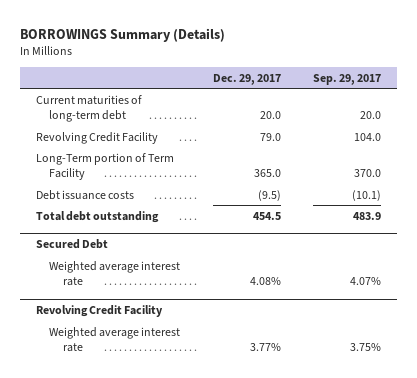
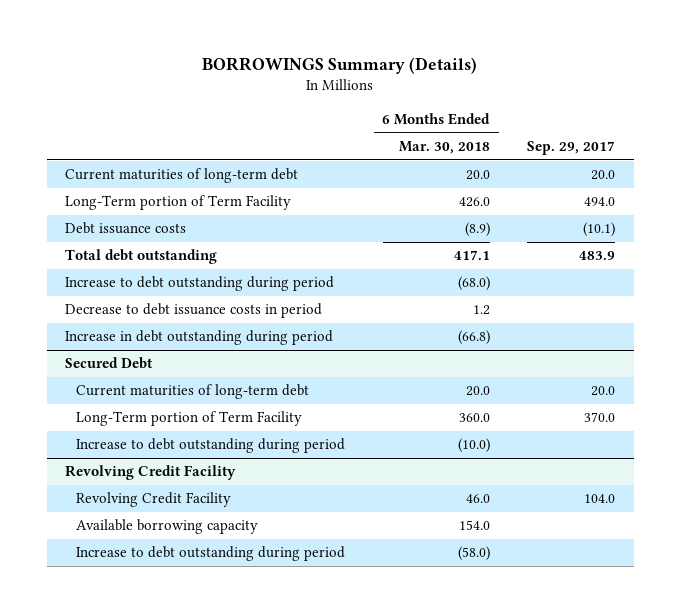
- | Dec. 29, 2017 | Sep. 29, 2017
+ | 6 Months Ended Mar. 30, 2018 | Sep. 29, 2017
- Revolving Credit Facility | 79.0 | 104.0
- Long-Term portion of Term Facility | 365.0 | 370.0
+ Long-Term portion of Term Facility | 426.0 | 494.0
+ Increase to debt outstanding during period | (68.0) |
+ Decrease to debt issuance costs in period | 1.2 |
+ Increase in debt outstanding during period | (66.8) |
@ Secured Debt
- Weighted average interest rate | 4.08% | 4.07%
+ Current maturities of long-term debt | 20.0 | 20.0
+ Long-Term portion of Term Facility | 360.0 | 370.0
+ Increase to debt outstanding during period | (10.0) |
@ Revolving Credit Facility
- Weighted average interest rate | 3.77% | 3.75%
+ Revolving Credit Facility | 46.0 | 104.0
+ Available borrowing capacity | 154.0 |
+ Increase to debt outstanding during period | (58.0) |

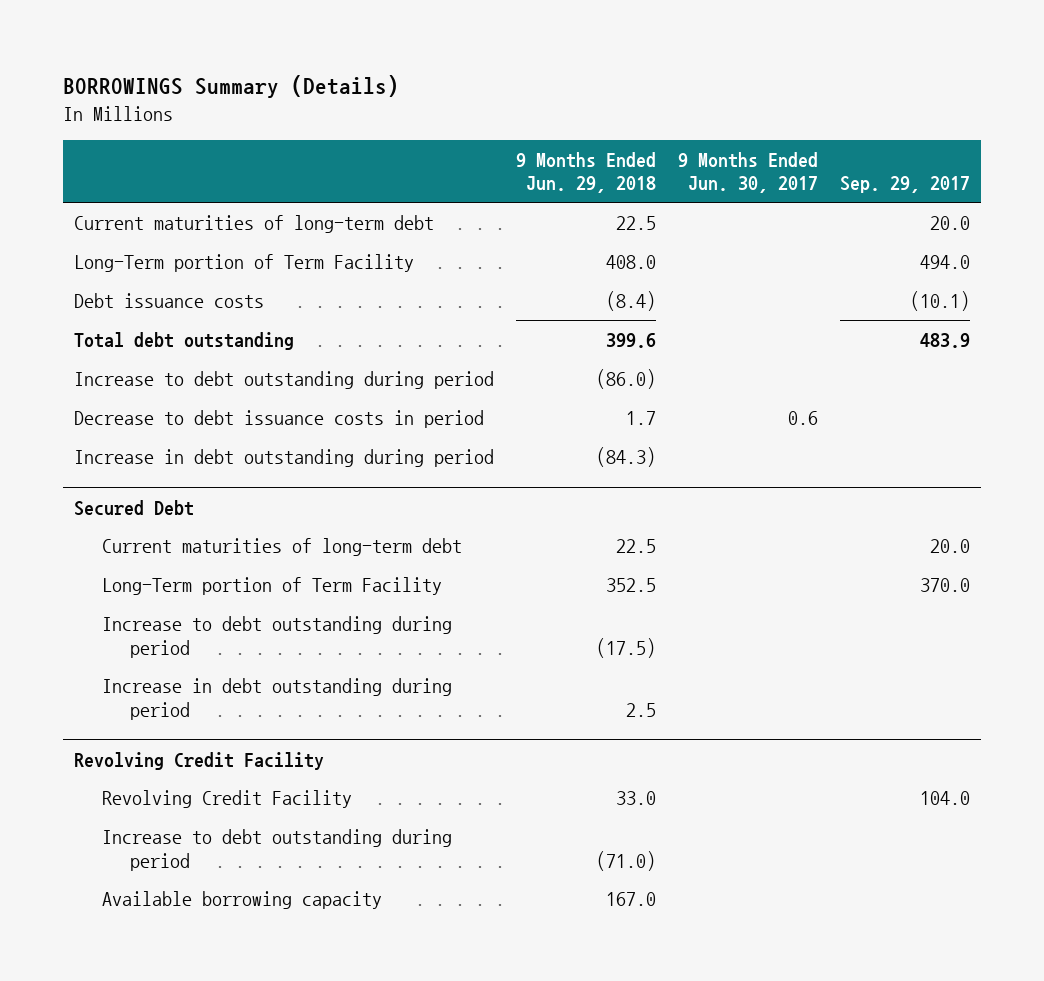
- | 6 Months Ended Mar. 30, 2018 | Sep. 29, 2017
+ | 9 Months Ended Jun. 29, 2018 | 9 Months Ended Jun. 30, 2017 | Sep. 29, 2017
@ Secured Debt
+ Increase in debt outstanding during period | 2.5 | |
@ Revolving Credit Facility
moved down: Available borrowing capacity | 167.0 | |

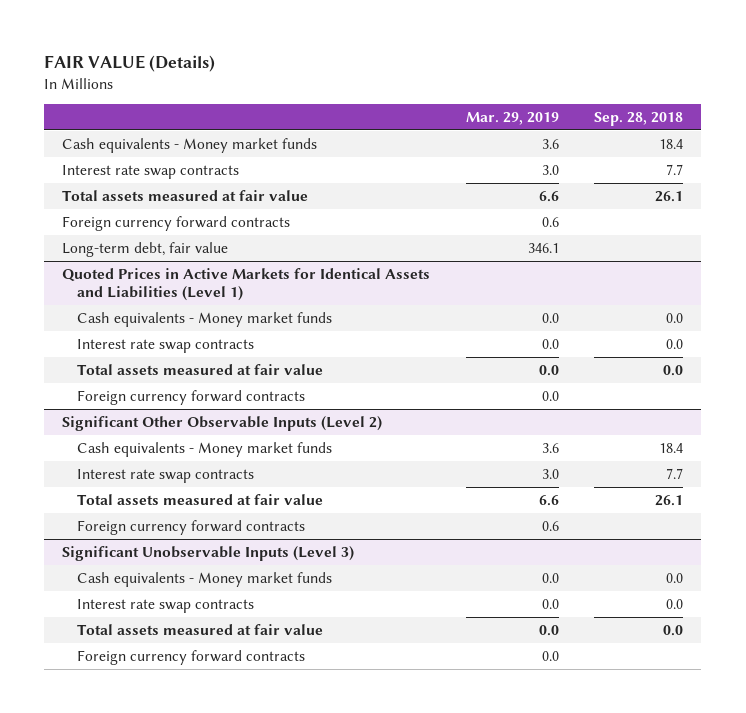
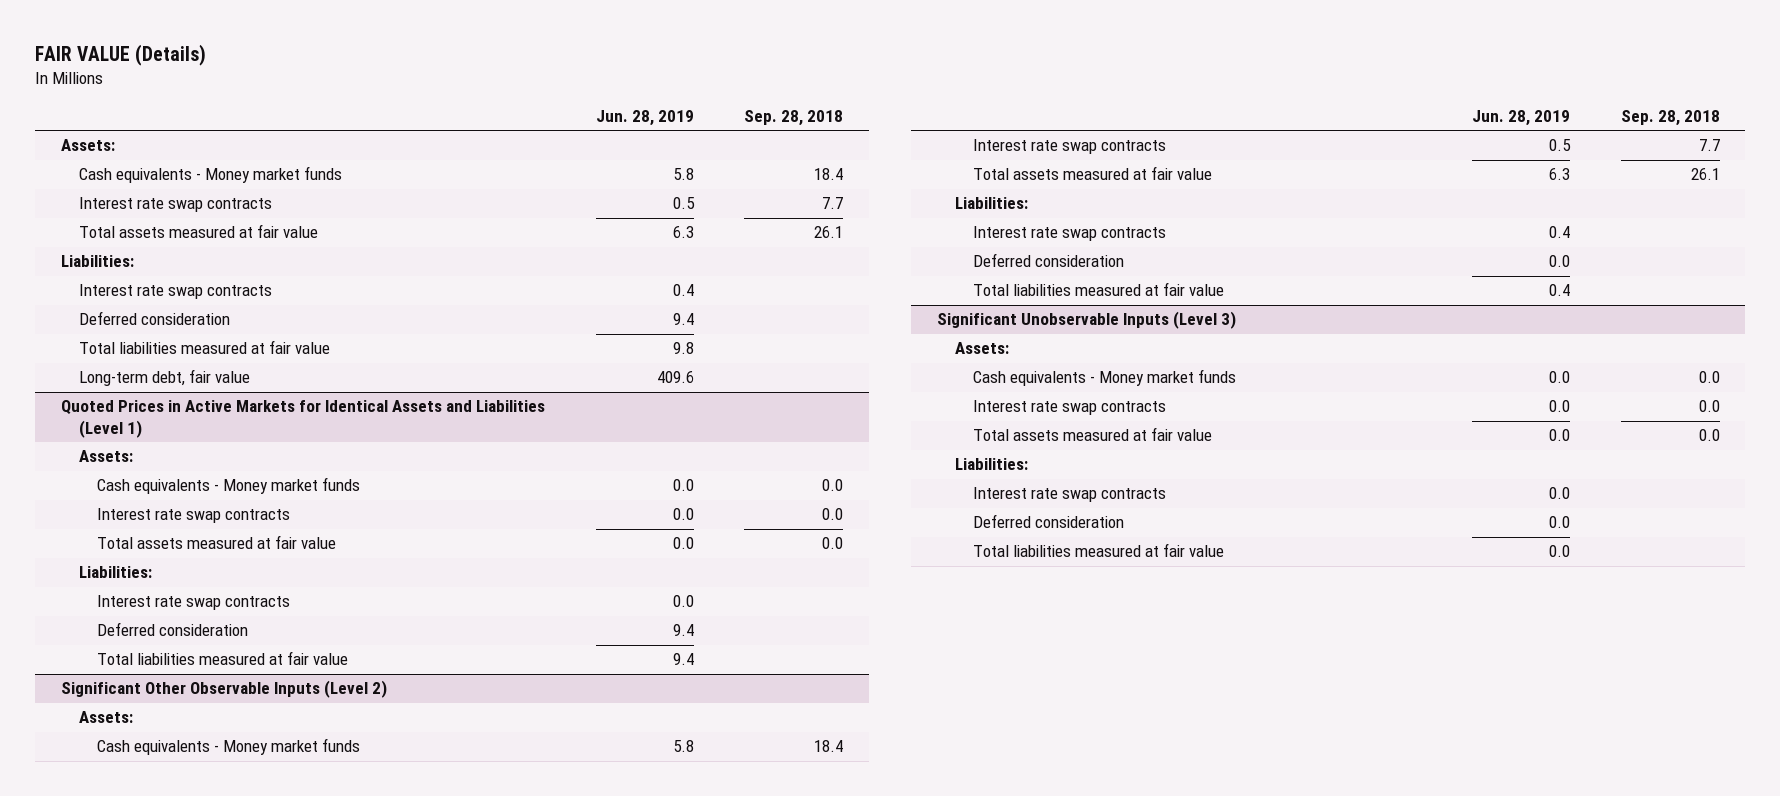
- | Mar. 29, 2019 | Sep. 28, 2018
+ | Jun. 28, 2019 | Sep. 28, 2018
+ Assets:
- Foreign currency forward contracts | 0.6 |
+ Liabilities:
+ Interest rate swap contracts | 0.4 |
+ Deferred consideration | 9.4 |
+ Total liabilities measured at fair value | 9.8 |
@ Quoted Prices in Active Markets for Identical Assets and Liabilities (Level 1)
+ Assets:
- Foreign currency forward contracts | 0.0 |
+ Liabilities:
+ Interest rate swap contracts | 0.0 |
+ Deferred consideration | 9.4 |
+ Total liabilities measured at fair value | 9.4 |
@ Significant Other Observable Inputs (Level 2)
+ Assets:
- Foreign currency forward contracts | 0.6 |
+ Liabilities:
+ Interest rate swap contracts | 0.4 |
+ Deferred consideration | 0.0 |
+ Total liabilities measured at fair value | 0.4 |
@ Significant Unobservable Inputs (Level 3)
+ Assets:
- Foreign currency forward contracts | 0.0 |
+ Liabilities:
+ Interest rate swap contracts | 0.0 |
+ Deferred consideration | 0.0 |
+ Total liabilities measured at fair value | 0.0 |

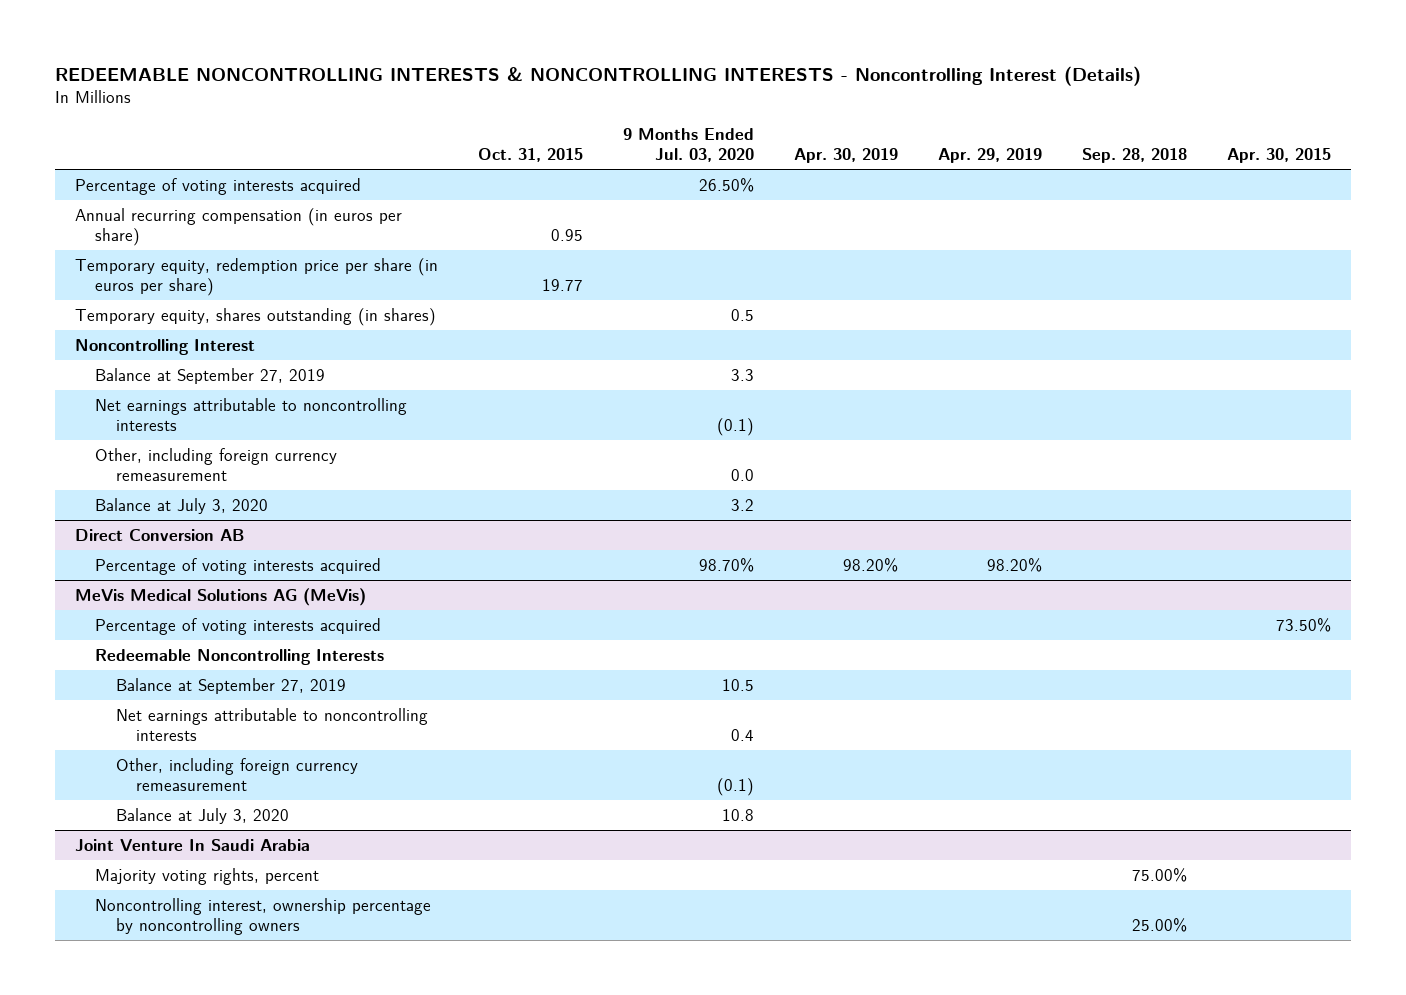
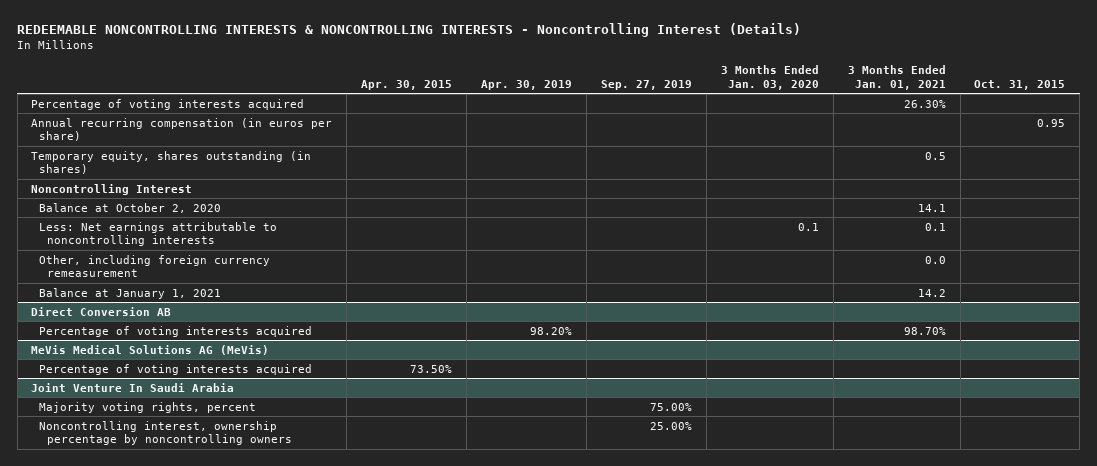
- | Oct. 31, 2015 | 9 Months Ended Jul. 03, 2020 | Apr. 30, 2019 | Apr. 29, 2019 | Sep. 28, 2018 | Apr. 30, 2015
+ | Apr. 30, 2015 | Apr. 30, 2019 | Sep. 27, 2019 | 3 Months Ended Jan. 03, 2020 | 3 Months Ended Jan. 01, 2021 | Oct. 31, 2015
- Temporary equity, redemption price per share (in euros per share) | 19.77 | | | | |
- Balance at September 27, 2019 | | 3.3 | | | |
- Net earnings attributable to noncontrolling interests | | (0.1) | | | |
+ Balance at October 2, 2020 | | | | | 14.1 |
+ Less: Net earnings attributable to noncontrolling interests | | | | 0.1 | 0.1 |
- Balance at July 3, 2020 | | 3.2 | | | |
+ Balance at January 1, 2021 | | | | | 14.2 |
@ MeVis Medical Solutions AG (MeVis)
- Redeemable Noncontrolling Interests
- Balance at September 27, 2019 | | 10.5 | | | |
- Net earnings attributable to noncontrolling interests | | 0.4 | | | |
- Other, including foreign currency remeasurement | | (0.1) | | | |
- Balance at July 3, 2020 | | 10.8 | | | |

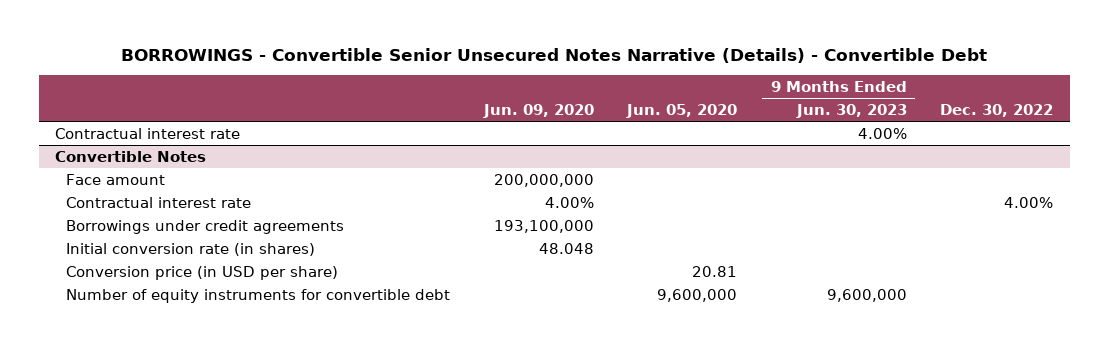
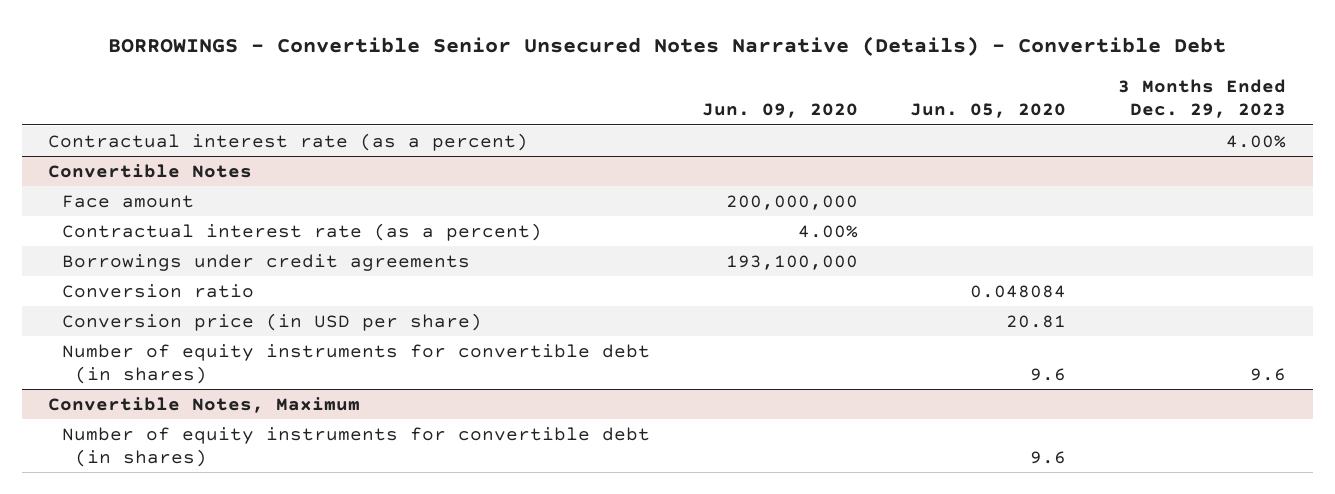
- | Jun. 09, 2020 | Jun. 05, 2020 | 9 Months Ended Jun. 30, 2023 | Dec. 30, 2022
+ | Jun. 09, 2020 | Jun. 05, 2020 | 3 Months Ended Dec. 29, 2023
- Contractual interest rate | | | 4.00% |
+ Contractual interest rate (as a percent) | | | 4.00%
@ Convertible Notes
- Contractual interest rate | 4.00% | | | 4.00%
+ Contractual interest rate (as a percent) | 4.00% | |
- Initial conversion rate (in shares) | 48.048 | | |
+ Conversion ratio | | 0.048084 |
- Number of equity instruments for convertible debt | | 9,600,000 | 9,600,000 |
+ Number of equity instruments for convertible debt (in shares) | | 9.6 | 9.6
+ Convertible Notes, Maximum
+ Number of equity instruments for convertible debt (in shares) | | 9.6 |

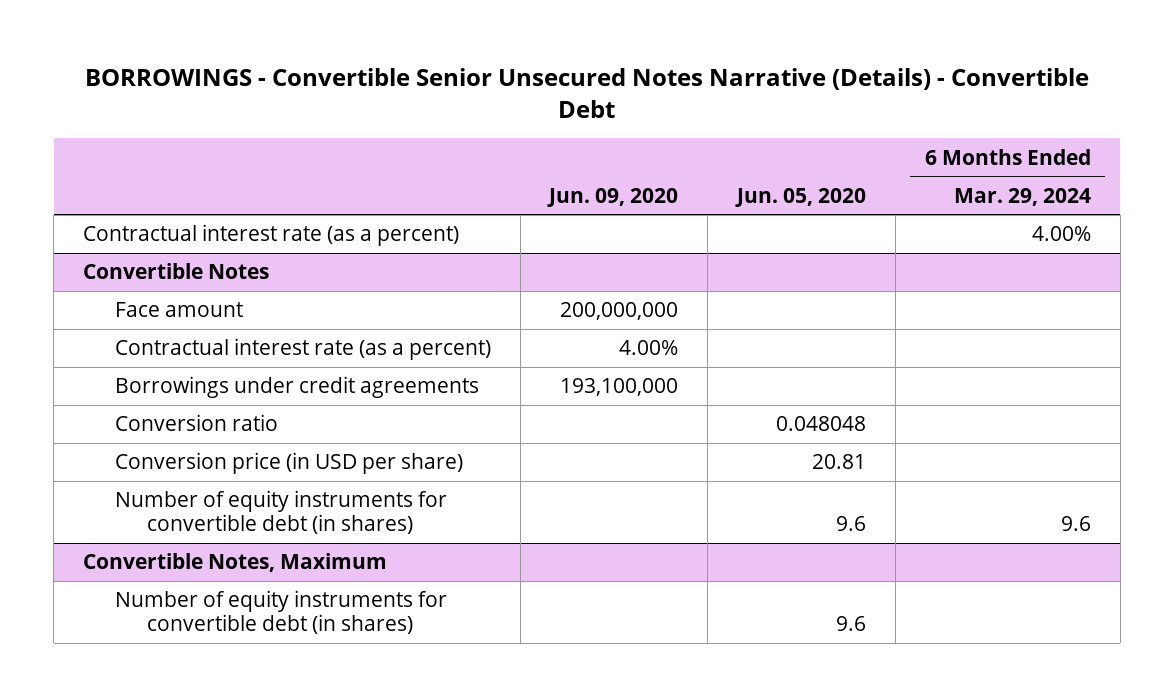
- | Jun. 09, 2020 | Jun. 05, 2020 | 3 Months Ended Dec. 29, 2023
+ | Jun. 09, 2020 | Jun. 05, 2020 | 6 Months Ended Mar. 29, 2024
@ Convertible Notes
- Conversion ratio | | 0.048084 |
+ Conversion ratio | | 0.048048 |

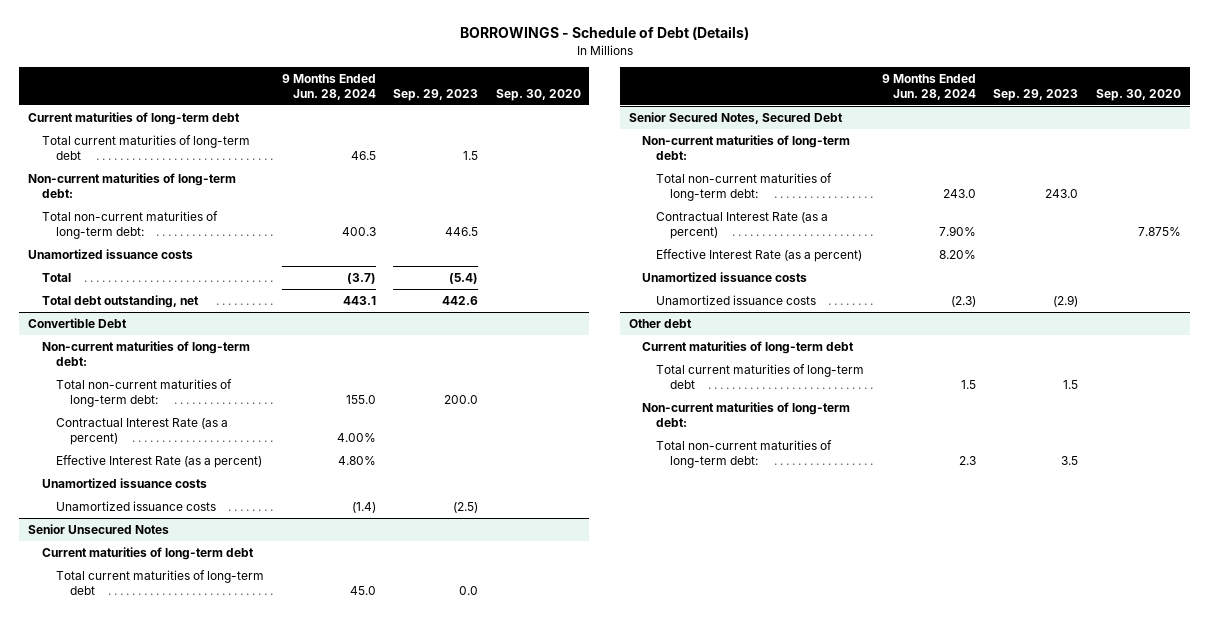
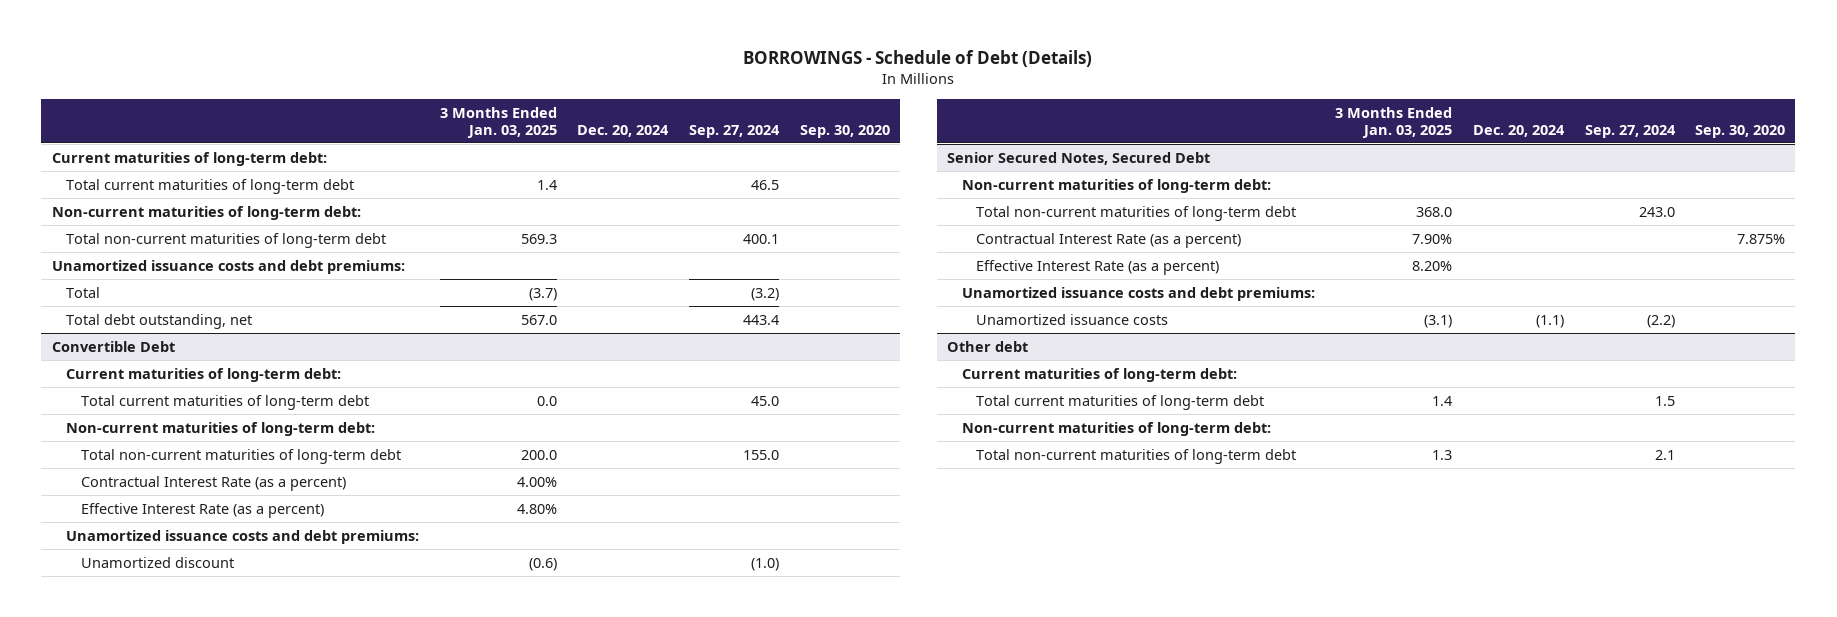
- | 9 Months Ended Jun. 28, 2024 | Sep. 29, 2023 | Sep. 30, 2020
+ | 3 Months Ended Jan. 03, 2025 | Dec. 20, 2024 | Sep. 27, 2024 | Sep. 30, 2020
- Current maturities of long-term debt
+ Current maturities of long-term debt:
- Total non-current maturities of long-term debt: | 400.3 | 446.5 |
- Unamortized issuance costs
+ Total non-current maturities of long-term debt | 569.3 | | 400.1 |
+ Unamortized issuance costs and debt premiums:
@ Convertible Debt
+ Current maturities of long-term debt:
+ Total current maturities of long-term debt | 0.0 | | 45.0 |
- Total non-current maturities of long-term debt: | 155.0 | 200.0 |
+ Total non-current maturities of long-term debt | 200.0 | | 155.0 |
- Unamortized issuance costs
- Unamortized issuance costs | (1.4) | (2.5) |
- Senior Unsecured Notes
- Current maturities of long-term debt
- Total current maturities of long-term debt | 45.0 | 0.0 |
@ Convertible Debt
+ Unamortized issuance costs and debt premiums:
+ Unamortized discount | (0.6) | | (1.0) |
@ Senior Secured Notes, Secured Debt
- Total non-current maturities of long-term debt: | 243.0 | 243.0 |
+ Total non-current maturities of long-term debt | 368.0 | | 243.0 |
- Unamortized issuance costs
+ Unamortized issuance costs and debt premiums:
@ Other debt
- Current maturities of long-term debt
+ Current maturities of long-term debt:
- Total non-current maturities of long-term debt: | 2.3 | 3.5 |
+ Total non-current maturities of long-term debt | 1.3 | | 2.1 |

